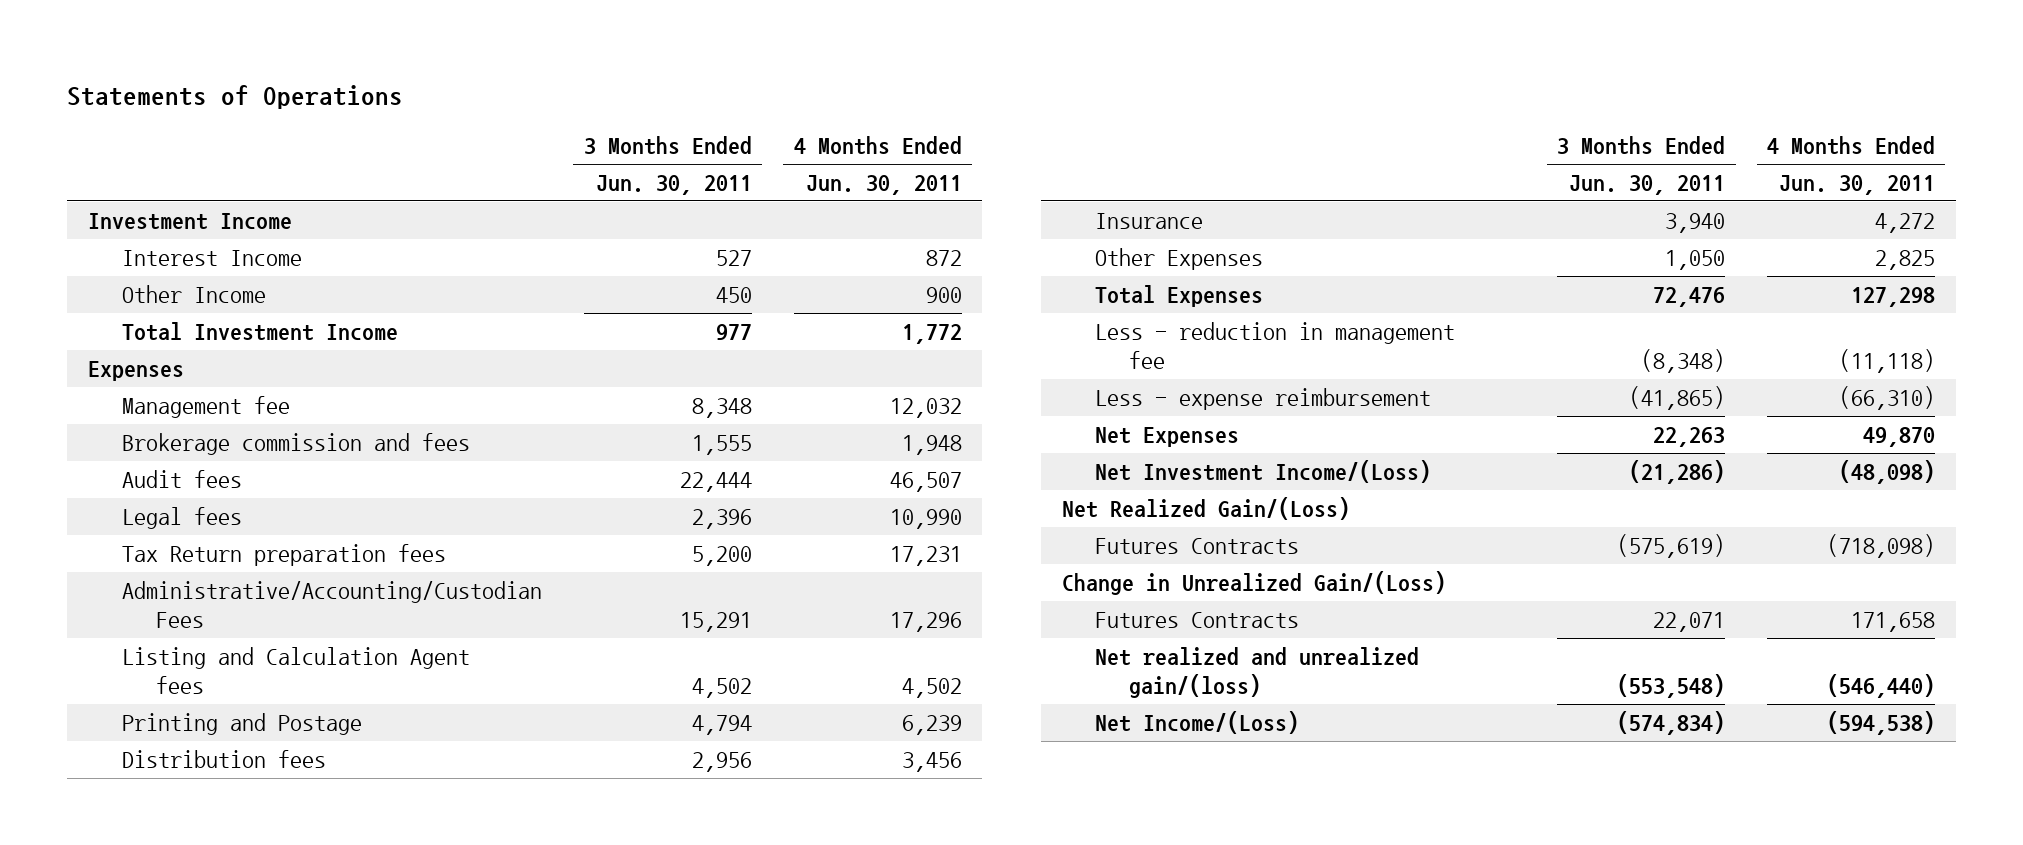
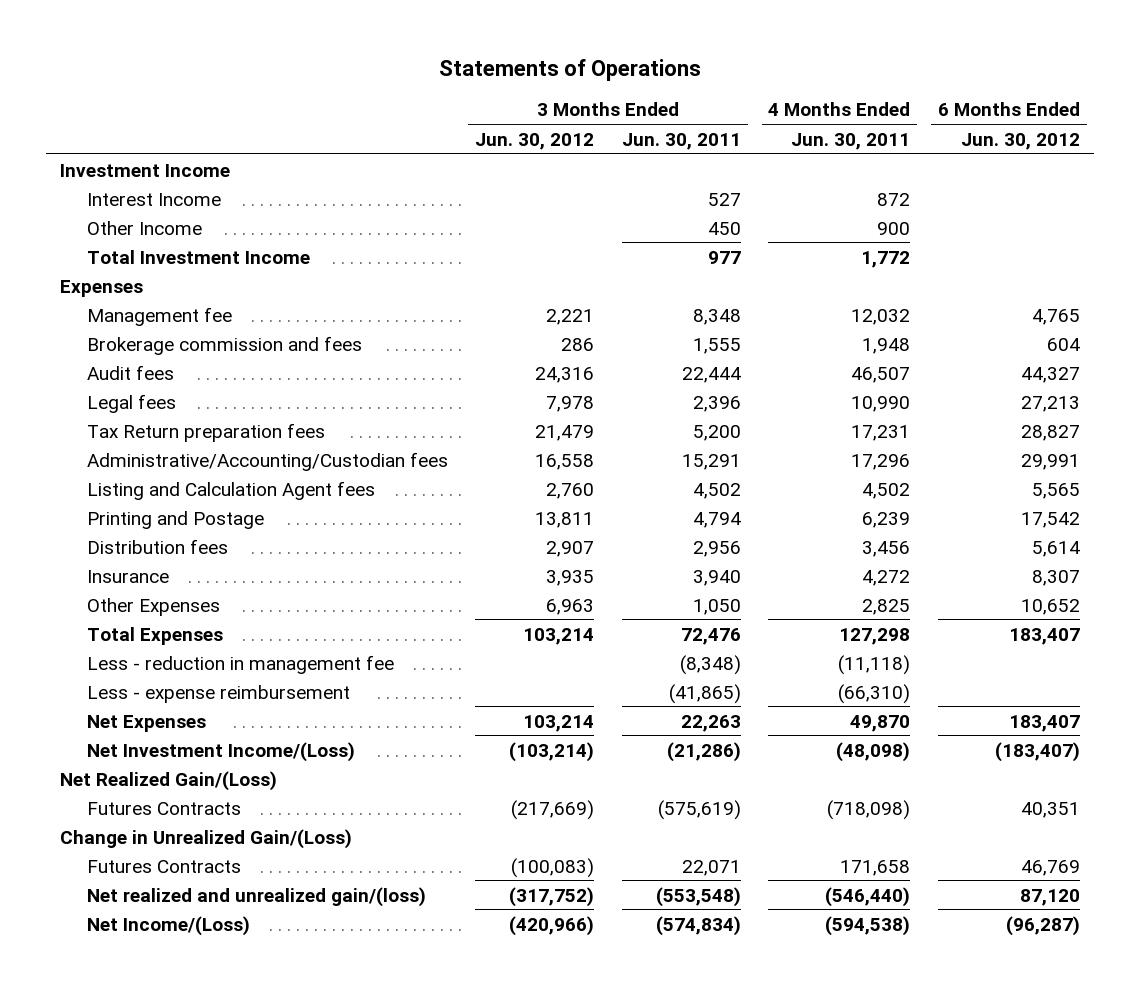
- | 3 Months Ended Jun. 30, 2011 | 4 Months Ended Jun. 30, 2011
+ | 3 Months Ended Jun. 30, 2012 | 3 Months Ended Jun. 30, 2011 | 4 Months Ended Jun. 30, 2011 | 6 Months Ended Jun. 30, 2012
- Administrative/Accounting/Custodian Fees | 15,291 | 17,296
+ Administrative/Accounting/Custodian fees | 16,558 | 15,291 | 17,296 | 29,991

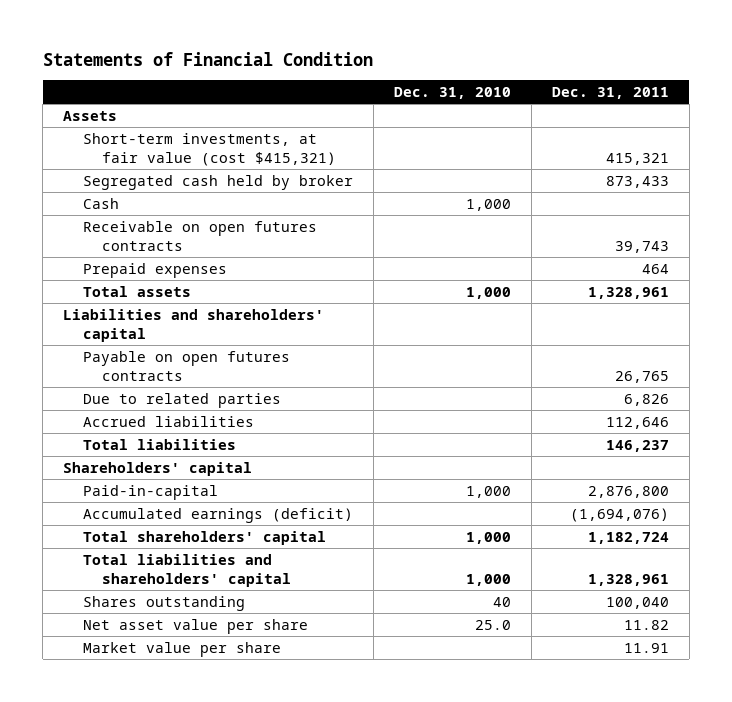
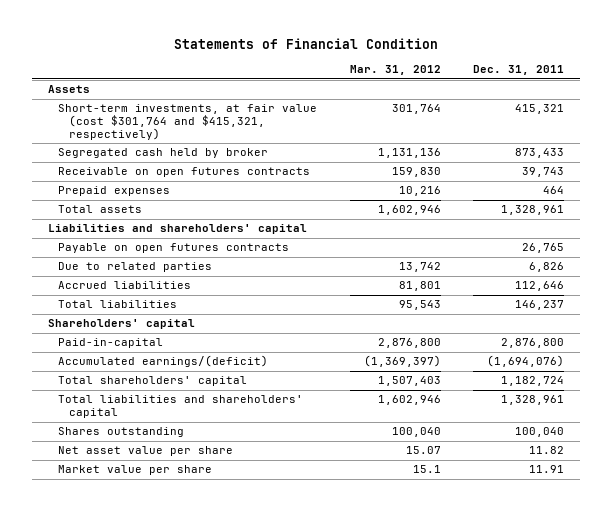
- | Dec. 31, 2010 | Dec. 31, 2011
+ | Mar. 31, 2012 | Dec. 31, 2011
- Short-term investments, at fair value (cost $415,321) | | 415,321
+ Short-term investments, at fair value (cost $301,764 and $415,321, respectively) | 301,764 | 415,321
- Cash | 1,000 |
- Accumulated earnings (deficit) | | (1,694,076)
+ Accumulated earnings/(deficit) | (1,369,397) | (1,694,076)

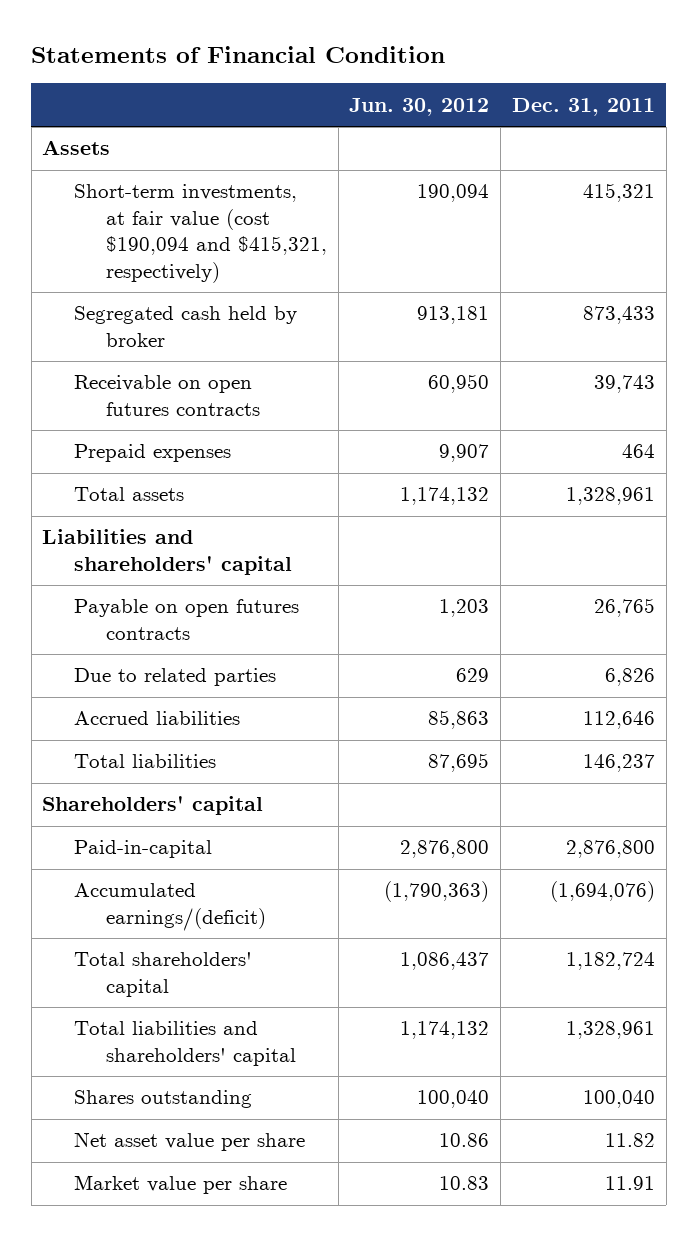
- | Mar. 31, 2012 | Dec. 31, 2011
+ | Jun. 30, 2012 | Dec. 31, 2011
- Short-term investments, at fair value (cost $301,764 and $415,321, respectively) | 301,764 | 415,321
+ Short-term investments, at fair value (cost $190,094 and $415,321, respectively) | 190,094 | 415,321

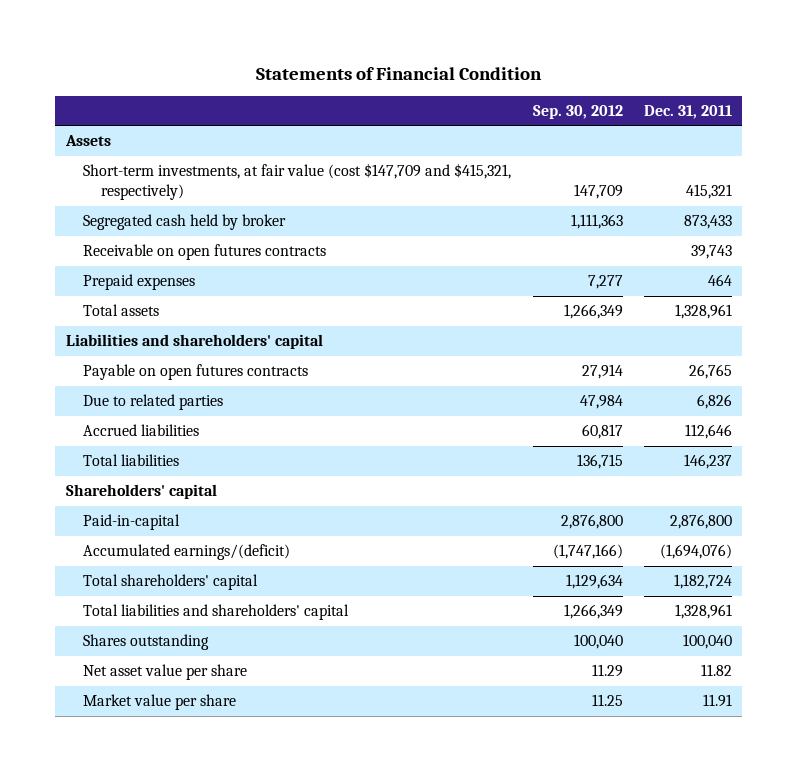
- | Jun. 30, 2012 | Dec. 31, 2011
+ | Sep. 30, 2012 | Dec. 31, 2011
- Short-term investments, at fair value (cost $190,094 and $415,321, respectively) | 190,094 | 415,321
+ Short-term investments, at fair value (cost $147,709 and $415,321, respectively) | 147,709 | 415,321

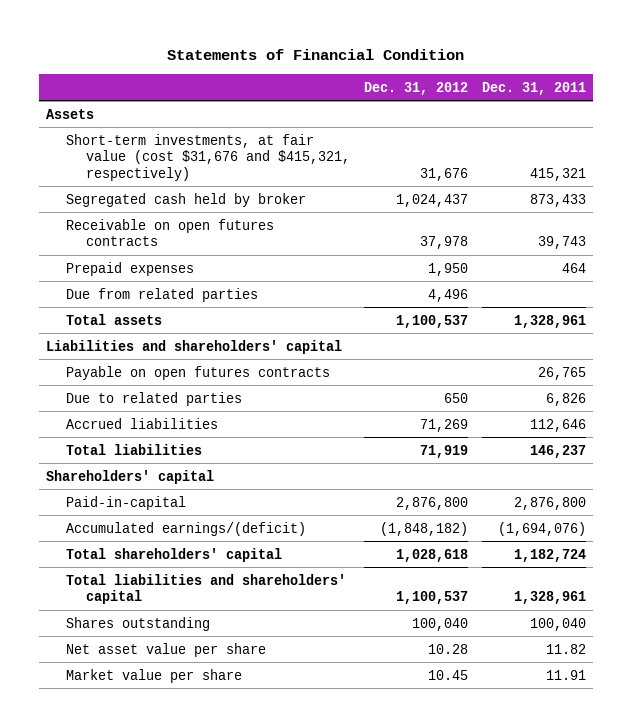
- | Sep. 30, 2012 | Dec. 31, 2011
+ | Dec. 31, 2012 | Dec. 31, 2011
- Short-term investments, at fair value (cost $147,709 and $415,321, respectively) | 147,709 | 415,321
+ Short-term investments, at fair value (cost $31,676 and $415,321, respectively) | 31,676 | 415,321
+ Due from related parties | 4,496 |

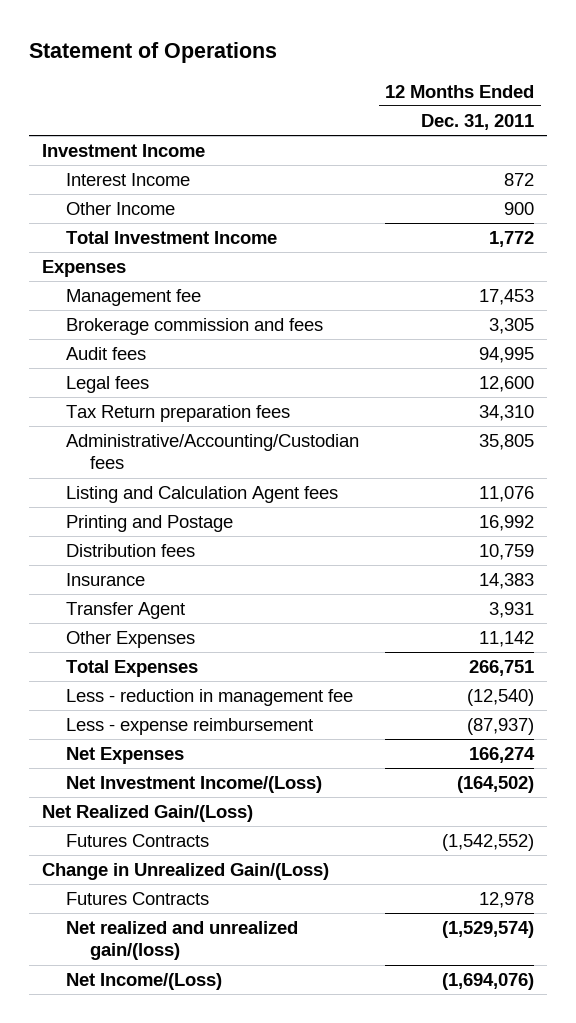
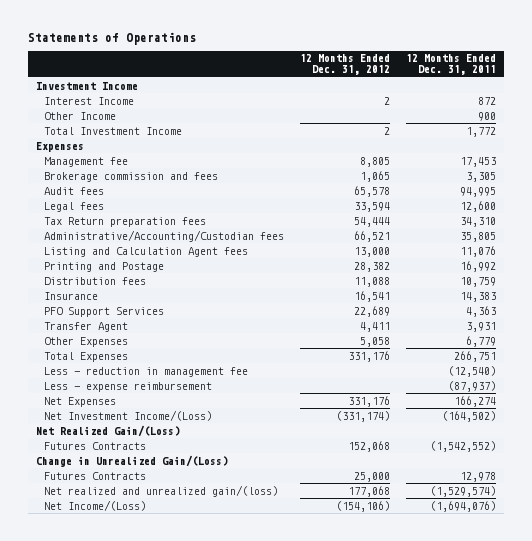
- Statement of Operations
+ Statements of Operations
- | 12 Months Ended Dec. 31, 2011
+ | 12 Months Ended Dec. 31, 2012 | 12 Months Ended Dec. 31, 2011
+ PFO Support Services | 22,689 | 4,363
- Other Expenses | 11,142
+ Other Expenses | 5,058 | 6,779

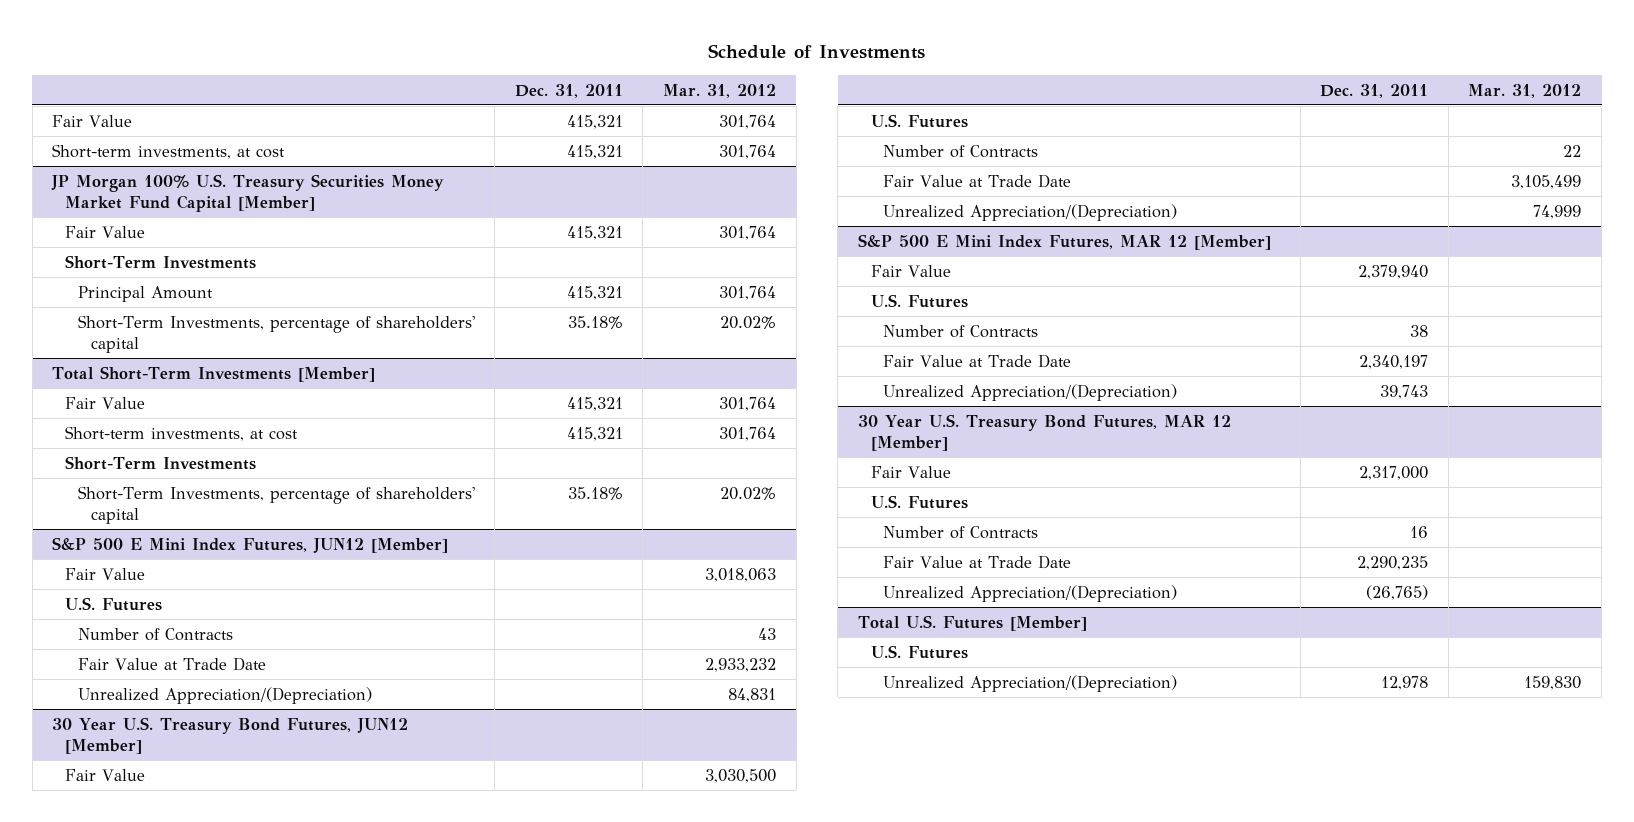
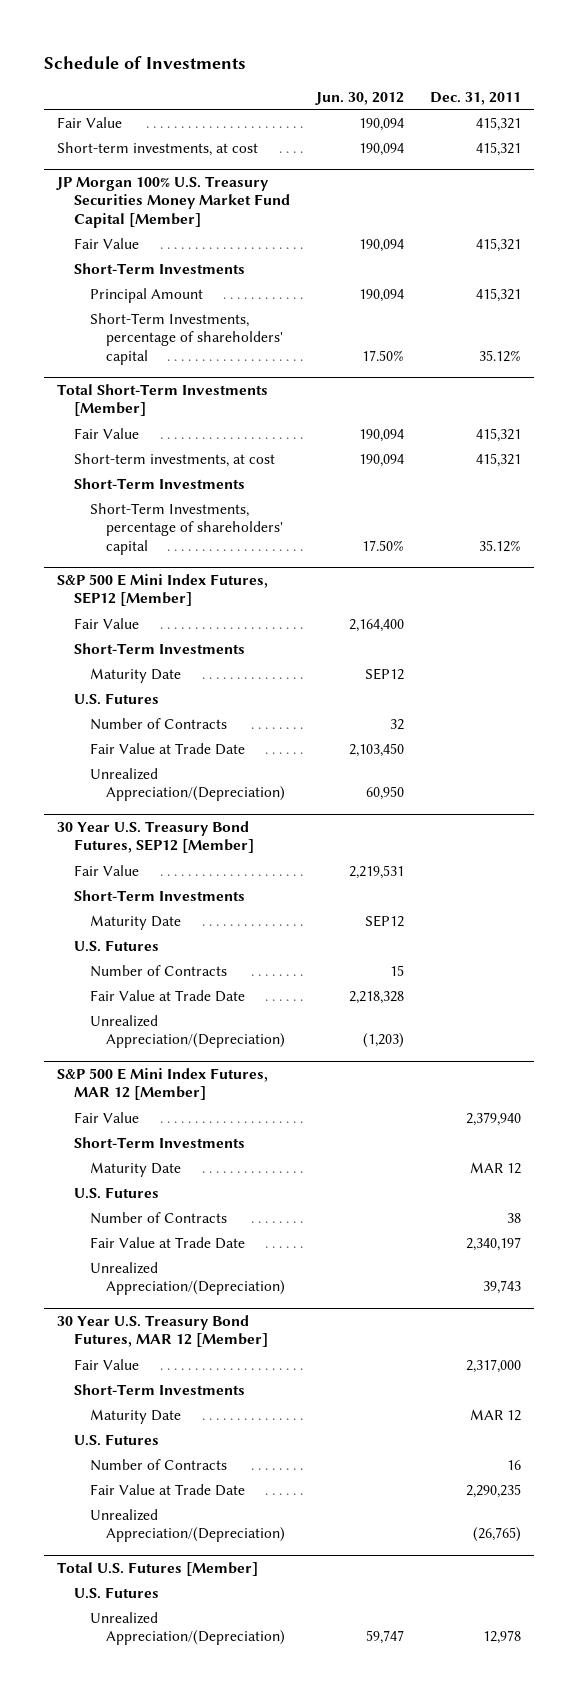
- | Dec. 31, 2011 | Mar. 31, 2012
+ | Jun. 30, 2012 | Dec. 31, 2011
@ JP Morgan 100% U.S. Treasury Securities Money Market Fund Capital [Member]
- Short-Term Investments, percentage of shareholders' capital | 35.18% | 20.02%
+ Short-Term Investments, percentage of shareholders' capital | 17.50% | 35.12%
@ Total Short-Term Investments [Member]
- Short-Term Investments, percentage of shareholders' capital | 35.18% | 20.02%
- S&P 500 E Mini Index Futures, JUN12 [Member]
@ Total Short-Term Investments [Member]
+ Short-Term Investments, percentage of shareholders' capital | 17.50% | 35.12%
+ S&P 500 E Mini Index Futures, SEP12 [Member]
+ Short-Term Investments
+ Maturity Date | SEP12 |
- 30 Year U.S. Treasury Bond Futures, JUN12 [Member]
+ 30 Year U.S. Treasury Bond Futures, SEP12 [Member]
+ Short-Term Investments
+ Maturity Date | SEP12 |
@ S&P 500 E Mini Index Futures, MAR 12 [Member]
+ Short-Term Investments
+ Maturity Date | | MAR 12
@ 30 Year U.S. Treasury Bond Futures, MAR 12 [Member]
+ Short-Term Investments
+ Maturity Date | | MAR 12

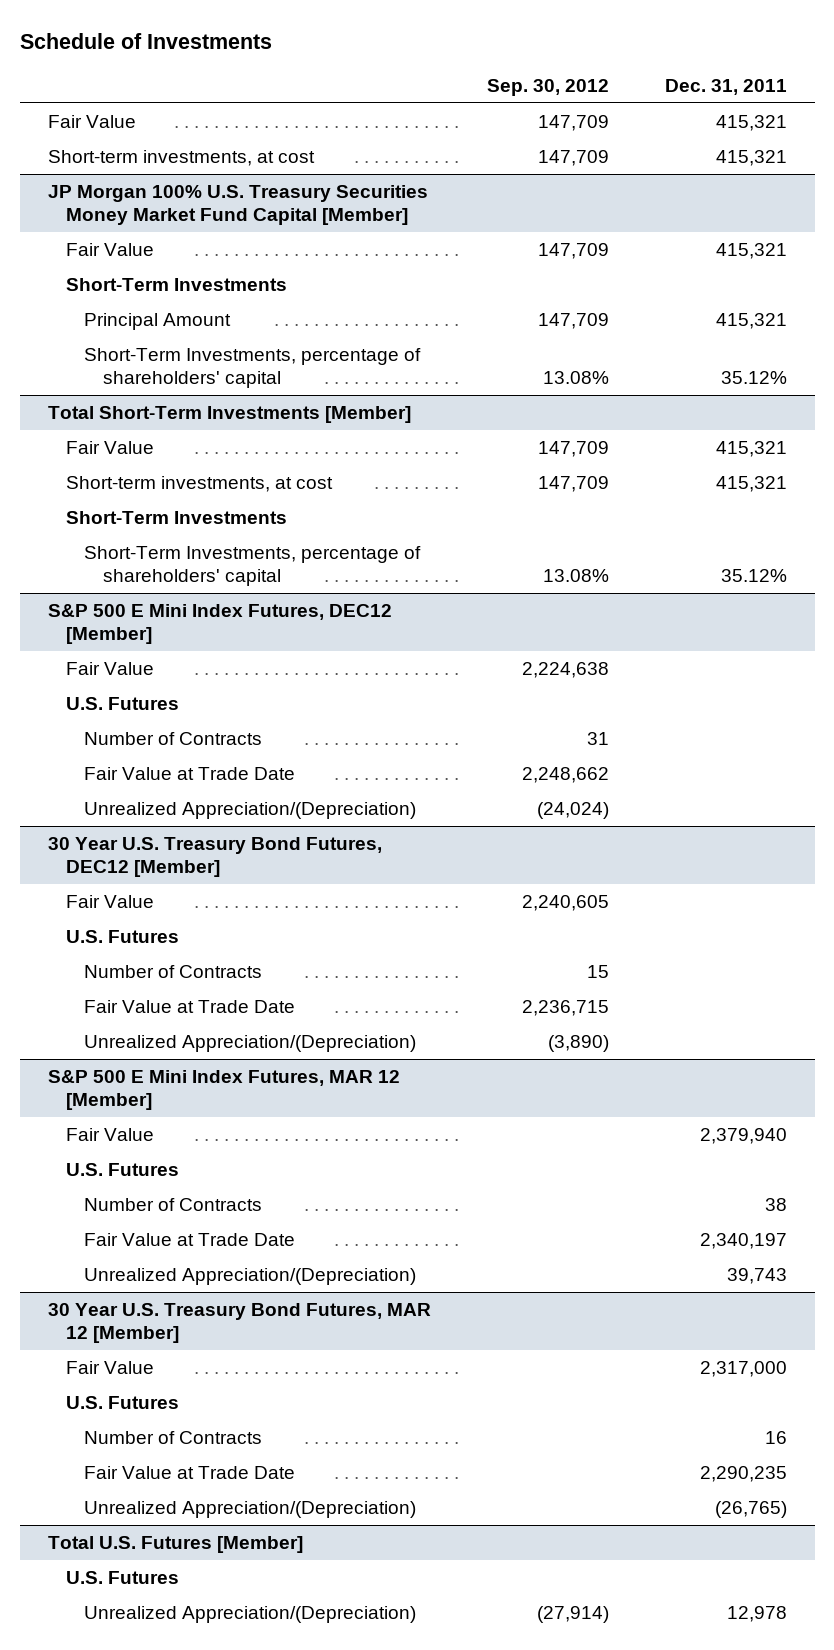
- | Jun. 30, 2012 | Dec. 31, 2011
+ | Sep. 30, 2012 | Dec. 31, 2011
- S&P 500 E Mini Index Futures, SEP12 [Member]
+ S&P 500 E Mini Index Futures, DEC12 [Member]
- Short-Term Investments
- Maturity Date | SEP12 |
- 30 Year U.S. Treasury Bond Futures, SEP12 [Member]
+ 30 Year U.S. Treasury Bond Futures, DEC12 [Member]
- Short-Term Investments
- Maturity Date | SEP12 |
@ S&P 500 E Mini Index Futures, MAR 12 [Member]
- Short-Term Investments
- Maturity Date | | MAR 12
@ 30 Year U.S. Treasury Bond Futures, MAR 12 [Member]
- Short-Term Investments
- Maturity Date | | MAR 12

